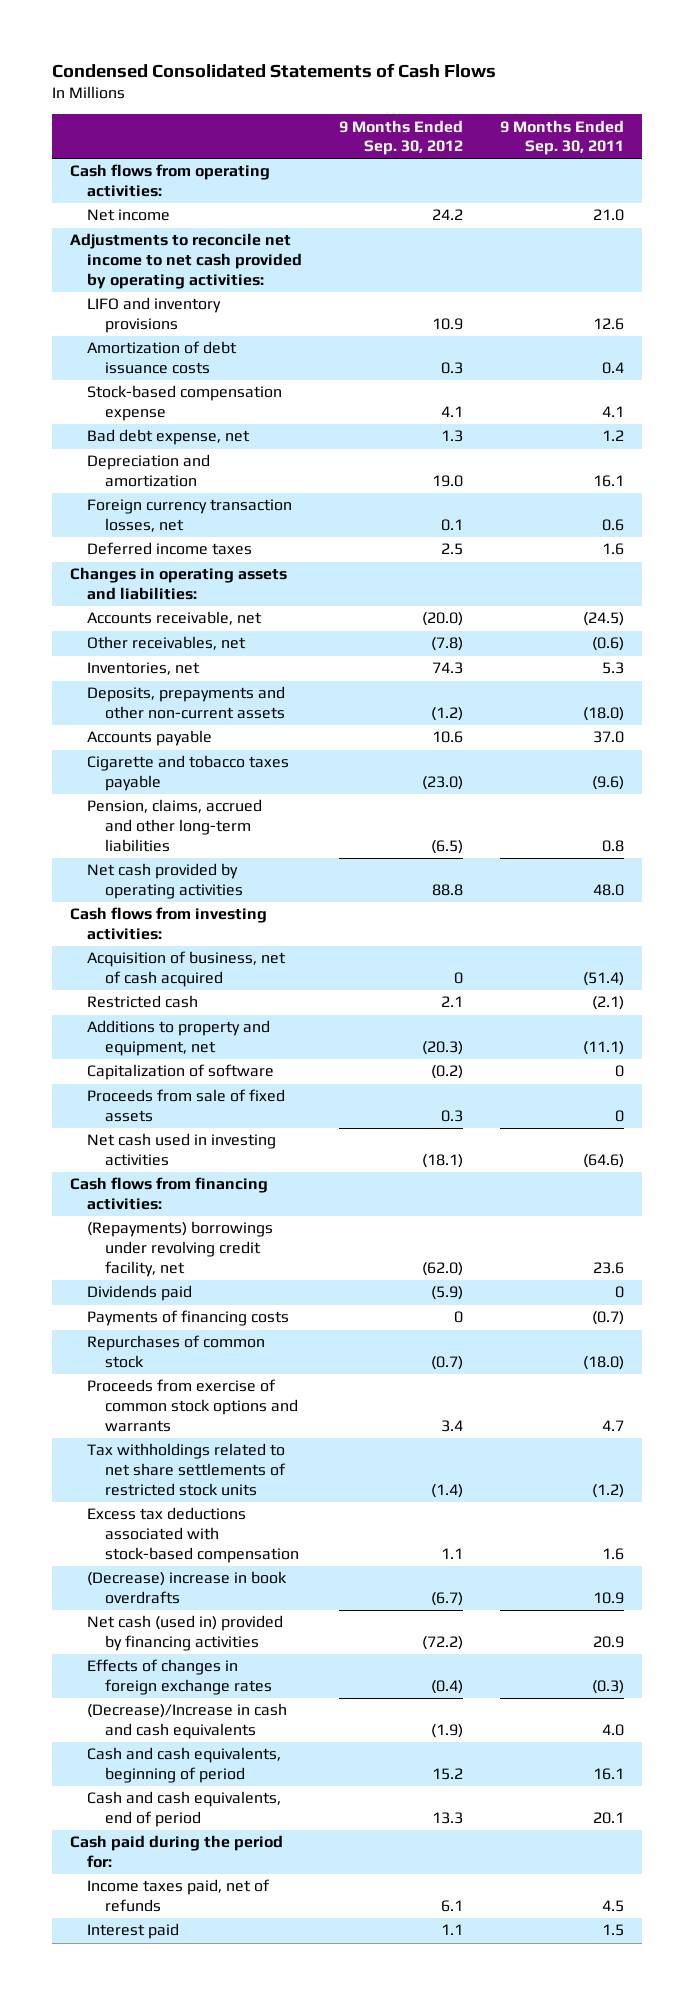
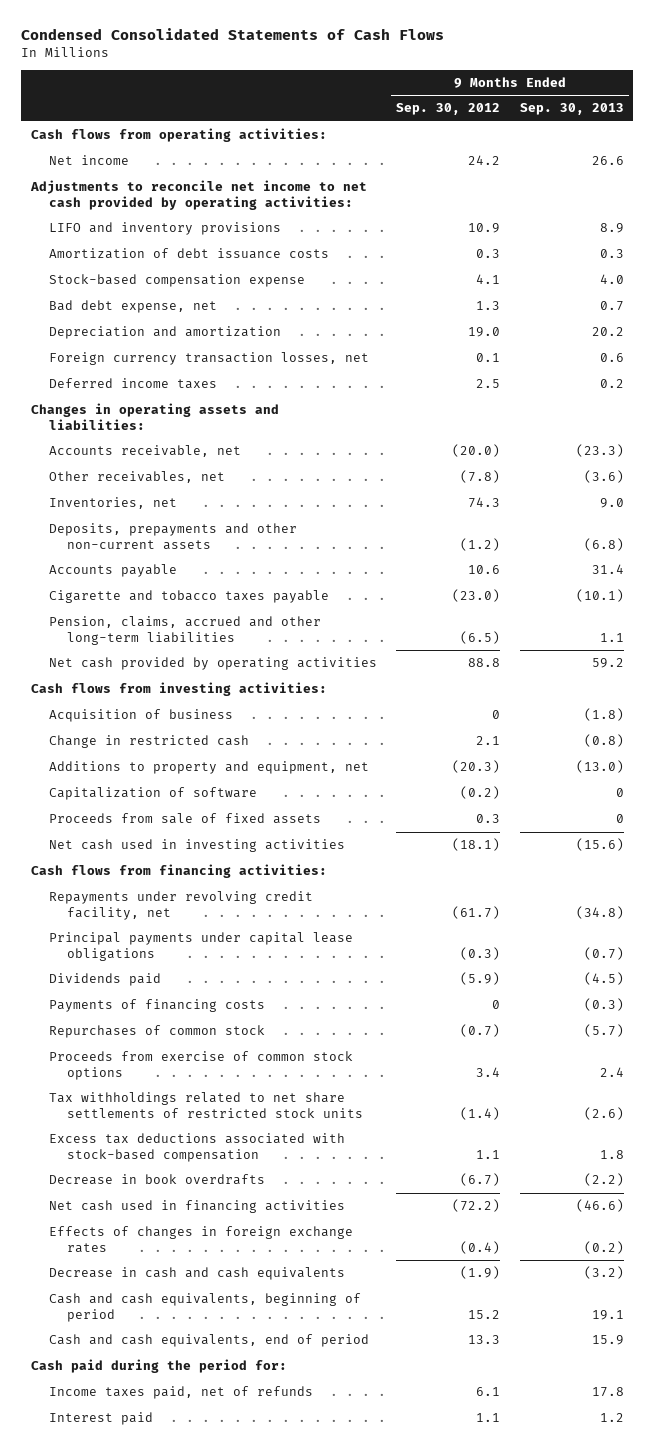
- | 9 Months Ended Sep. 30, 2012 | 9 Months Ended Sep. 30, 2011
+ | 9 Months Ended Sep. 30, 2012 | 9 Months Ended Sep. 30, 2013
- Acquisition of business, net of cash acquired | 0 | (51.4)
- Restricted cash | 2.1 | (2.1)
+ Acquisition of business | 0 | (1.8)
+ Change in restricted cash | 2.1 | (0.8)
- (Repayments) borrowings under revolving credit facility, net | (62.0) | 23.6
+ Repayments under revolving credit facility, net | (61.7) | (34.8)
+ Principal payments under capital lease obligations | (0.3) | (0.7)
- Proceeds from exercise of common stock options and warrants | 3.4 | 4.7
+ Proceeds from exercise of common stock options | 3.4 | 2.4
- (Decrease) increase in book overdrafts | (6.7) | 10.9
- Net cash (used in) provided by financing activities | (72.2) | 20.9
+ Decrease in book overdrafts | (6.7) | (2.2)
+ Net cash used in financing activities | (72.2) | (46.6)
- (Decrease)/Increase in cash and cash equivalents | (1.9) | 4.0
+ Decrease in cash and cash equivalents | (1.9) | (3.2)

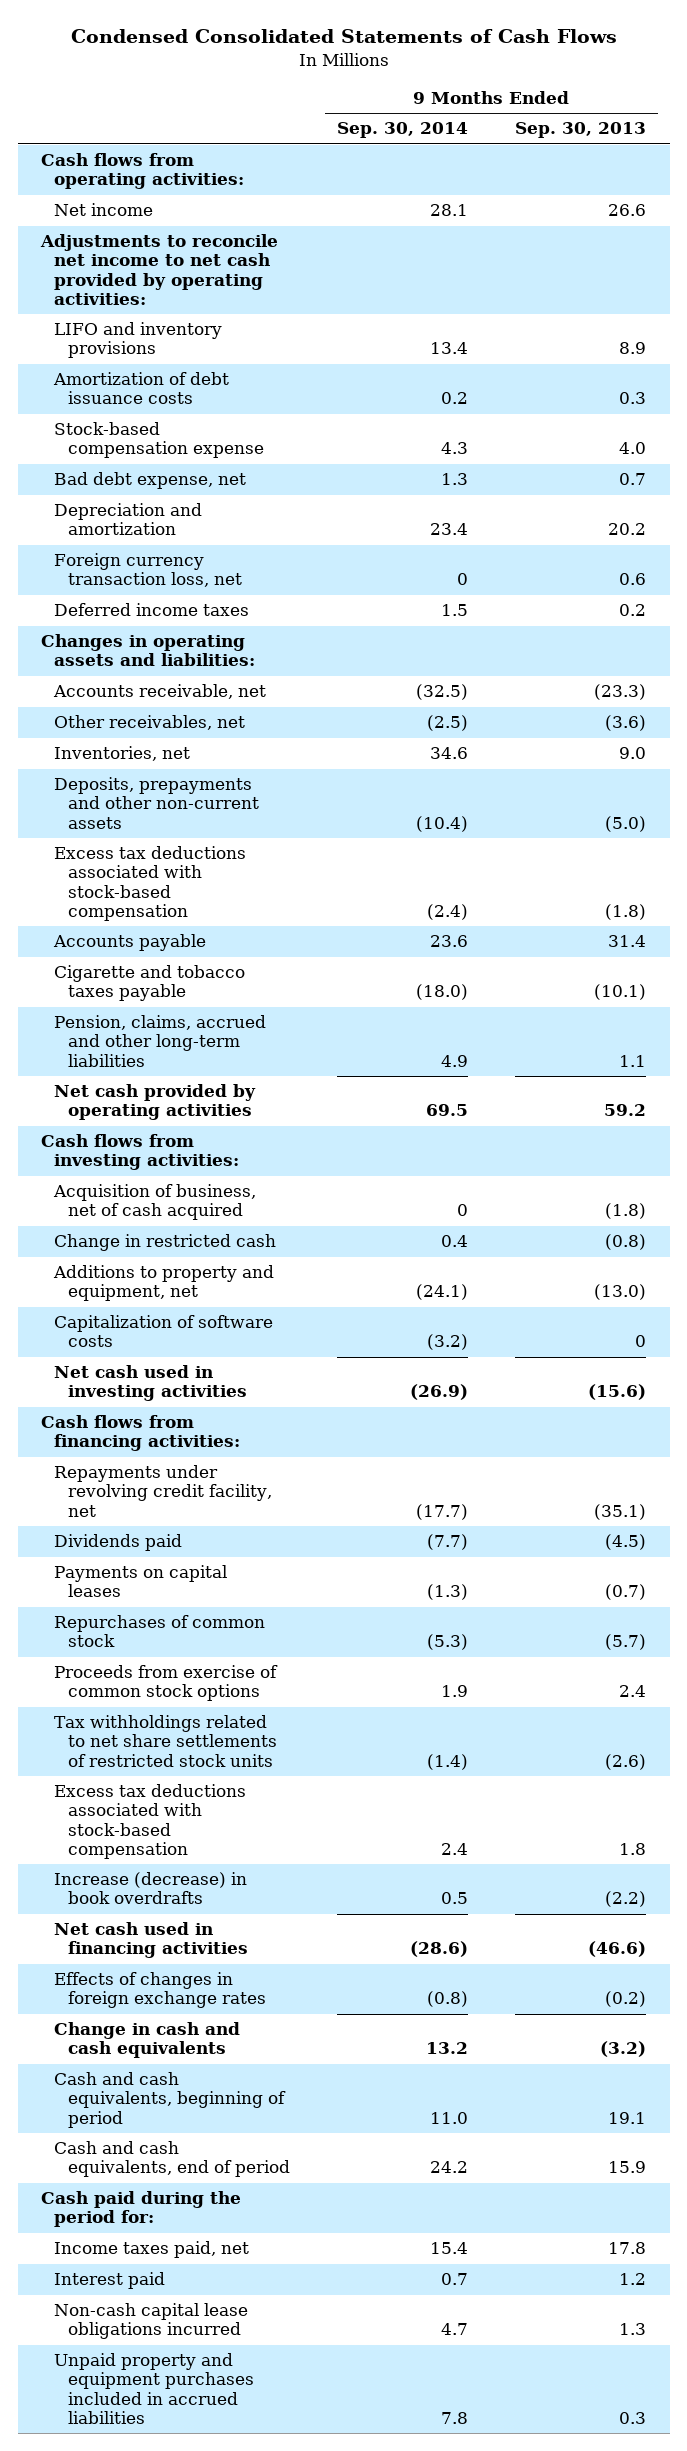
- | 9 Months Ended Sep. 30, 2012 | 9 Months Ended Sep. 30, 2013
+ | 9 Months Ended Sep. 30, 2014 | 9 Months Ended Sep. 30, 2013
- Foreign currency transaction losses, net | 0.1 | 0.6
+ Foreign currency transaction loss, net | 0 | 0.6
- Deposits, prepayments and other non-current assets | (1.2) | (6.8)
+ Deposits, prepayments and other non-current assets | (10.4) | (5.0)
+ Excess tax deductions associated with stock-based compensation | (2.4) | (1.8)
- Acquisition of business | 0 | (1.8)
+ Acquisition of business, net of cash acquired | 0 | (1.8)
- Capitalization of software | (0.2) | 0
- Proceeds from sale of fixed assets | 0.3 | 0
+ Capitalization of software costs | (3.2) | 0
- Repayments under revolving credit facility, net | (61.7) | (34.8)
- Principal payments under capital lease obligations | (0.3) | (0.7)
+ Repayments under revolving credit facility, net | (17.7) | (35.1)
- Payments of financing costs | 0 | (0.3)
+ Payments on capital leases | (1.3) | (0.7)
- Decrease in book overdrafts | (6.7) | (2.2)
+ Increase (decrease) in book overdrafts | 0.5 | (2.2)
- Decrease in cash and cash equivalents | (1.9) | (3.2)
+ Change in cash and cash equivalents | 13.2 | (3.2)
- Income taxes paid, net of refunds | 6.1 | 17.8
+ Income taxes paid, net | 15.4 | 17.8
+ Non-cash capital lease obligations incurred | 4.7 | 1.3
+ Unpaid property and equipment purchases included in accrued liabilities | 7.8 | 0.3

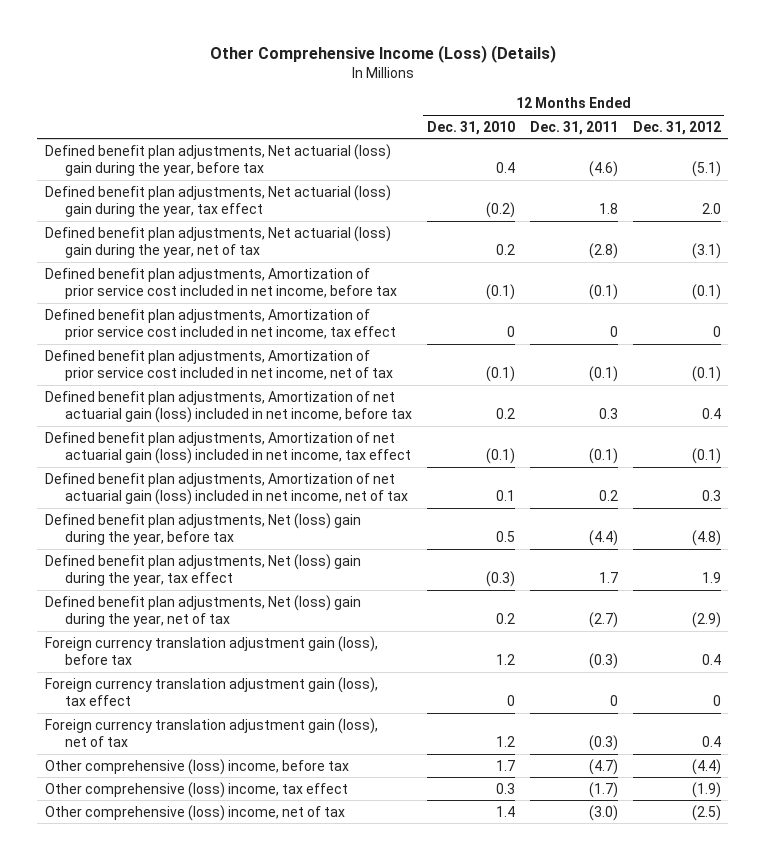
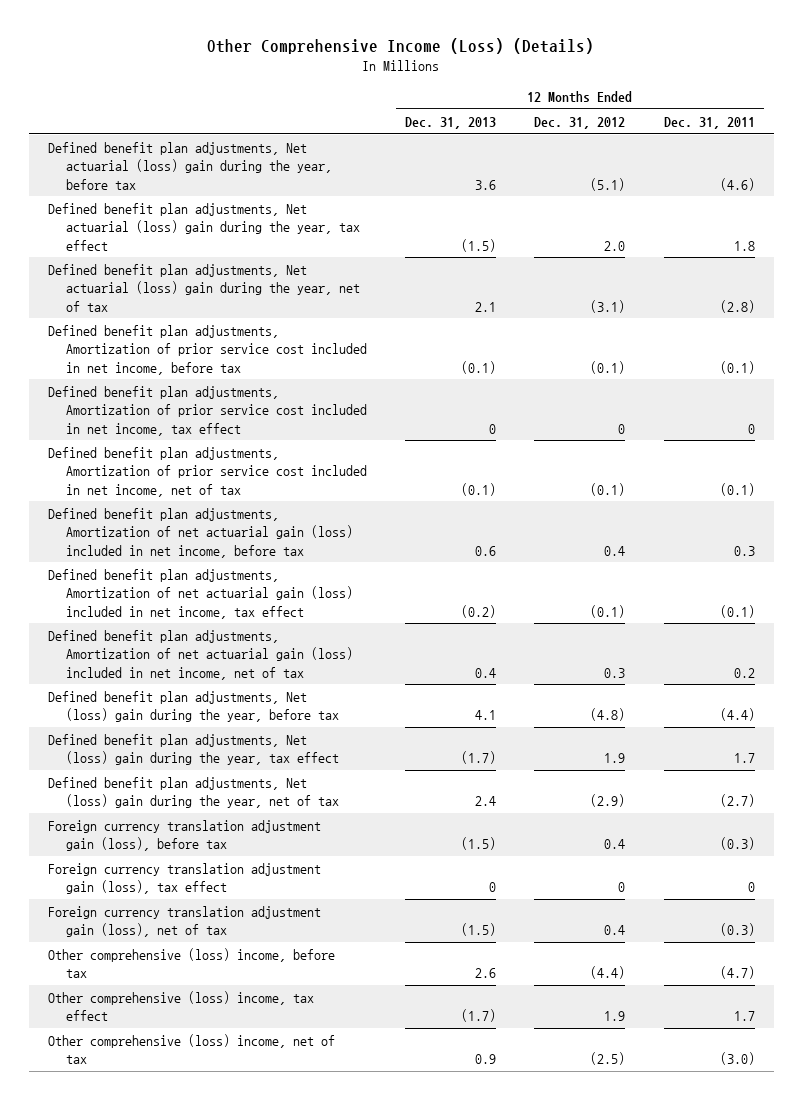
- | 12 Months Ended Dec. 31, 2010 | 12 Months Ended Dec. 31, 2011 | 12 Months Ended Dec. 31, 2012
+ | 12 Months Ended Dec. 31, 2013 | 12 Months Ended Dec. 31, 2012 | 12 Months Ended Dec. 31, 2011
- Other comprehensive (loss) income, tax effect | 0.3 | (1.7) | (1.9)
+ Other comprehensive (loss) income, tax effect | (1.7) | 1.9 | 1.7

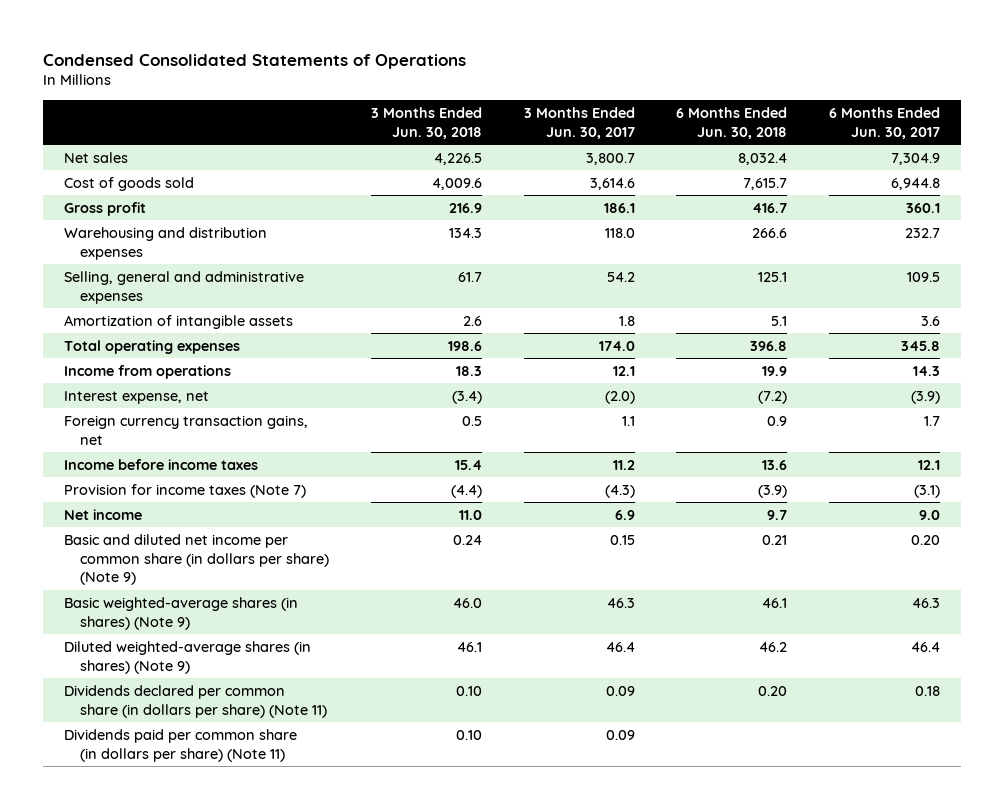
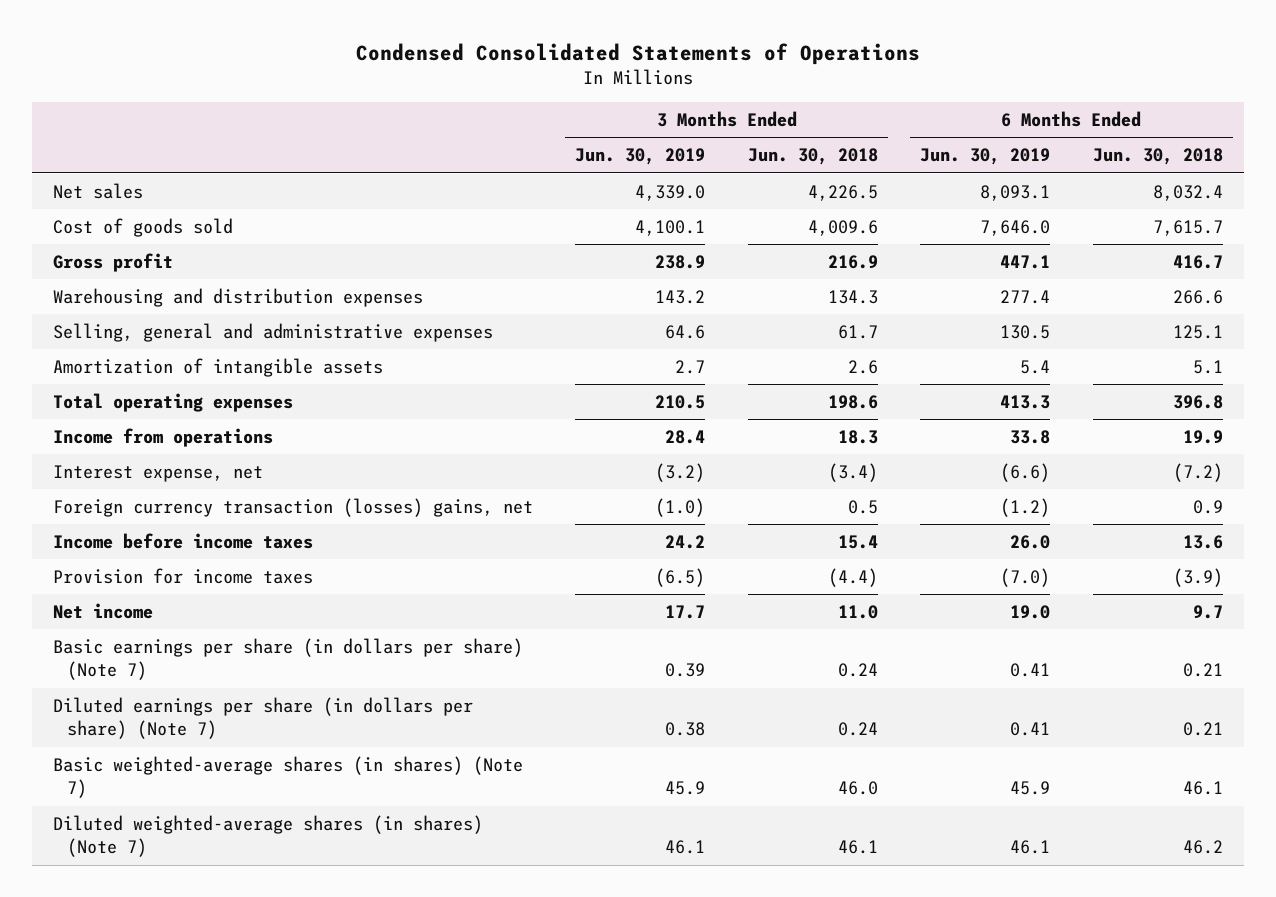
- | 3 Months Ended Jun. 30, 2018 | 3 Months Ended Jun. 30, 2017 | 6 Months Ended Jun. 30, 2018 | 6 Months Ended Jun. 30, 2017
+ | 3 Months Ended Jun. 30, 2019 | 3 Months Ended Jun. 30, 2018 | 6 Months Ended Jun. 30, 2019 | 6 Months Ended Jun. 30, 2018
- Foreign currency transaction gains, net | 0.5 | 1.1 | 0.9 | 1.7
+ Foreign currency transaction (losses) gains, net | (1.0) | 0.5 | (1.2) | 0.9
- Provision for income taxes (Note 7) | (4.4) | (4.3) | (3.9) | (3.1)
+ Provision for income taxes | (6.5) | (4.4) | (7.0) | (3.9)
- Basic and diluted net income per common share (in dollars per share) (Note 9) | 0.24 | 0.15 | 0.21 | 0.20
- Basic weighted-average shares (in shares) (Note 9) | 46.0 | 46.3 | 46.1 | 46.3
- Diluted weighted-average shares (in shares) (Note 9) | 46.1 | 46.4 | 46.2 | 46.4
- Dividends declared per common share (in dollars per share) (Note 11) | 0.10 | 0.09 | 0.20 | 0.18
- Dividends paid per common share (in dollars per share) (Note 11) | 0.10 | 0.09 | |
+ Basic earnings per share (in dollars per share) (Note 7) | 0.39 | 0.24 | 0.41 | 0.21
+ Diluted earnings per share (in dollars per share) (Note 7) | 0.38 | 0.24 | 0.41 | 0.21
+ Basic weighted-average shares (in shares) (Note 7) | 45.9 | 46.0 | 45.9 | 46.1
+ Diluted weighted-average shares (in shares) (Note 7) | 46.1 | 46.1 | 46.1 | 46.2

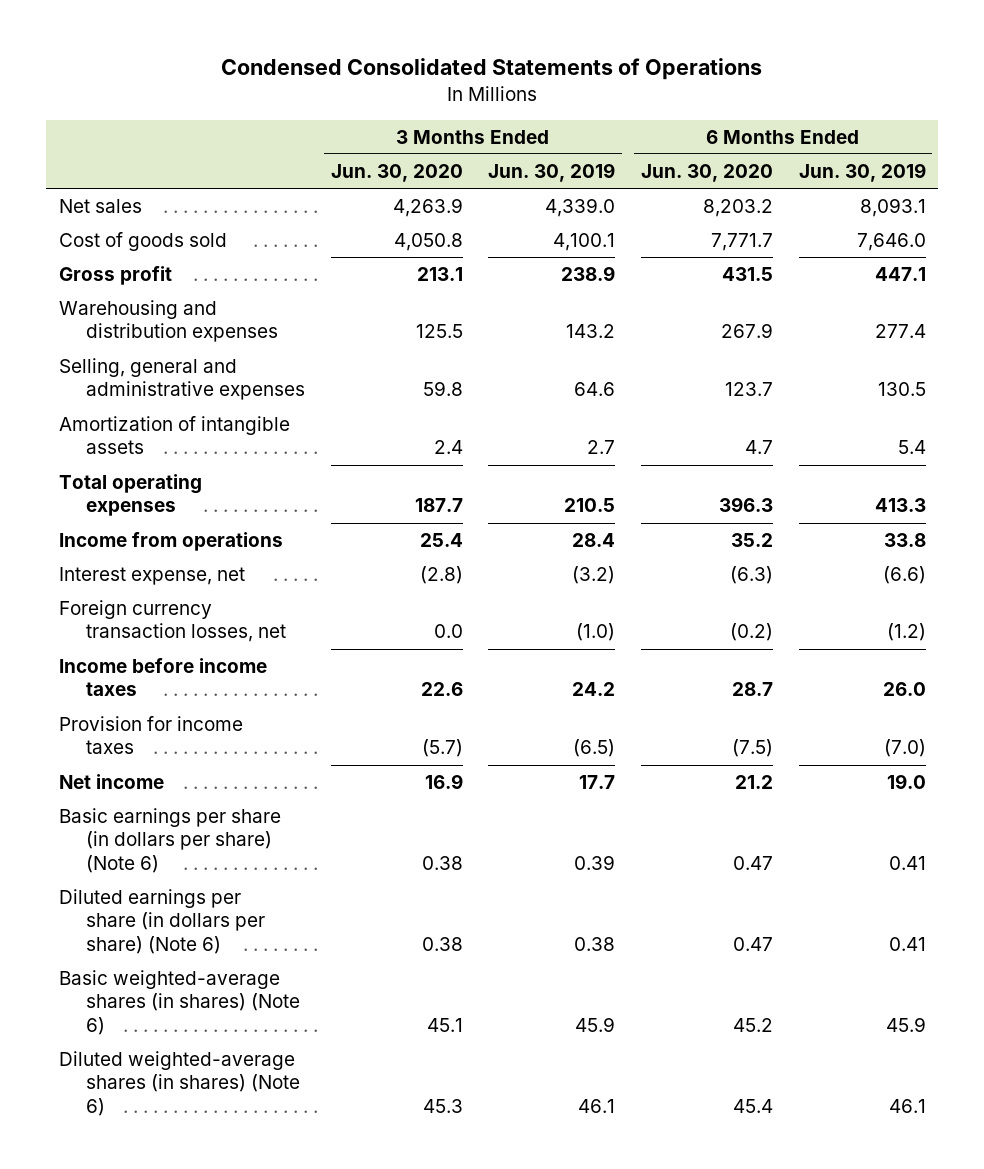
- | 3 Months Ended Jun. 30, 2019 | 3 Months Ended Jun. 30, 2018 | 6 Months Ended Jun. 30, 2019 | 6 Months Ended Jun. 30, 2018
+ | 3 Months Ended Jun. 30, 2020 | 3 Months Ended Jun. 30, 2019 | 6 Months Ended Jun. 30, 2020 | 6 Months Ended Jun. 30, 2019
- Foreign currency transaction (losses) gains, net | (1.0) | 0.5 | (1.2) | 0.9
+ Foreign currency transaction losses, net | 0.0 | (1.0) | (0.2) | (1.2)
- Basic earnings per share (in dollars per share) (Note 7) | 0.39 | 0.24 | 0.41 | 0.21
- Diluted earnings per share (in dollars per share) (Note 7) | 0.38 | 0.24 | 0.41 | 0.21
- Basic weighted-average shares (in shares) (Note 7) | 45.9 | 46.0 | 45.9 | 46.1
- Diluted weighted-average shares (in shares) (Note 7) | 46.1 | 46.1 | 46.1 | 46.2
+ Basic earnings per share (in dollars per share) (Note 6) | 0.38 | 0.39 | 0.47 | 0.41
+ Diluted earnings per share (in dollars per share) (Note 6) | 0.38 | 0.38 | 0.47 | 0.41
+ Basic weighted-average shares (in shares) (Note 6) | 45.1 | 45.9 | 45.2 | 45.9
+ Diluted weighted-average shares (in shares) (Note 6) | 45.3 | 46.1 | 45.4 | 46.1

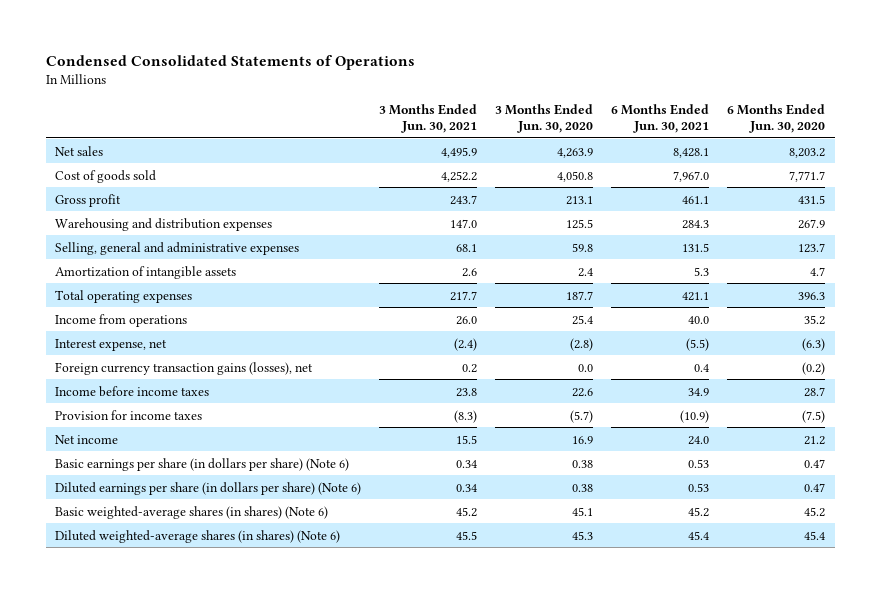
- | 3 Months Ended Jun. 30, 2020 | 3 Months Ended Jun. 30, 2019 | 6 Months Ended Jun. 30, 2020 | 6 Months Ended Jun. 30, 2019
+ | 3 Months Ended Jun. 30, 2021 | 3 Months Ended Jun. 30, 2020 | 6 Months Ended Jun. 30, 2021 | 6 Months Ended Jun. 30, 2020
- Foreign currency transaction losses, net | 0.0 | (1.0) | (0.2) | (1.2)
+ Foreign currency transaction gains (losses), net | 0.2 | 0.0 | 0.4 | (0.2)

